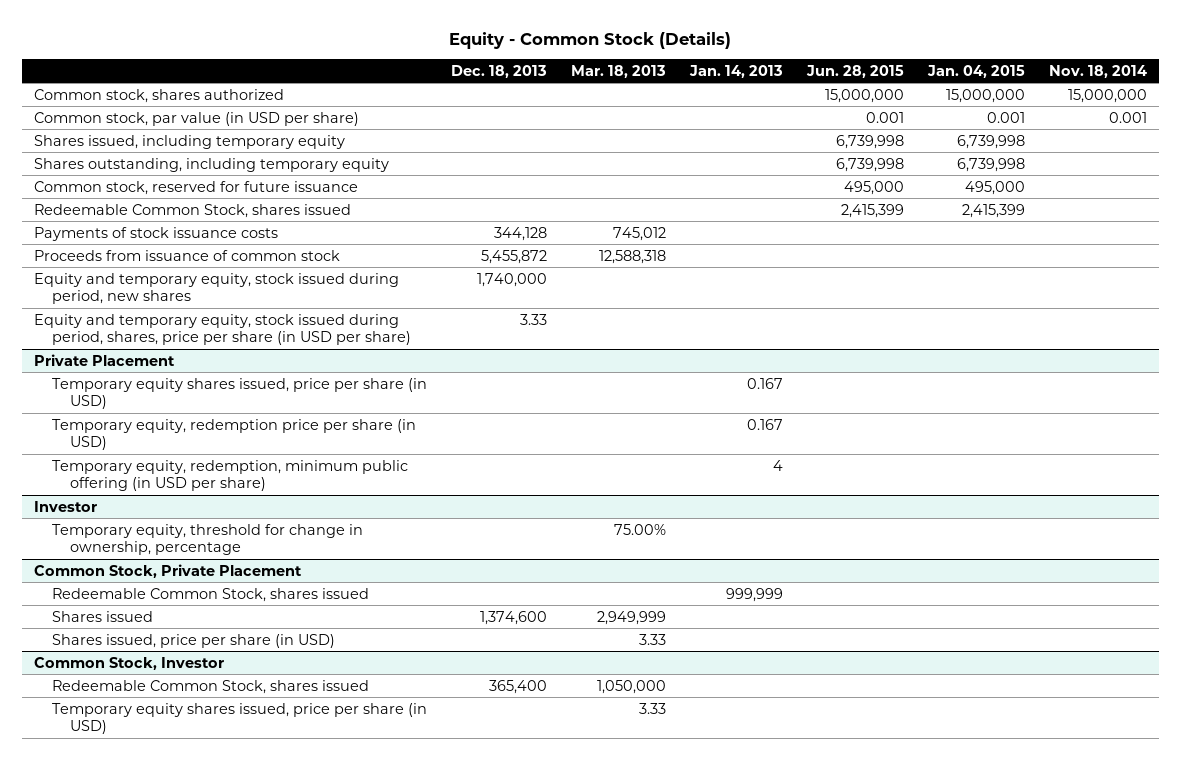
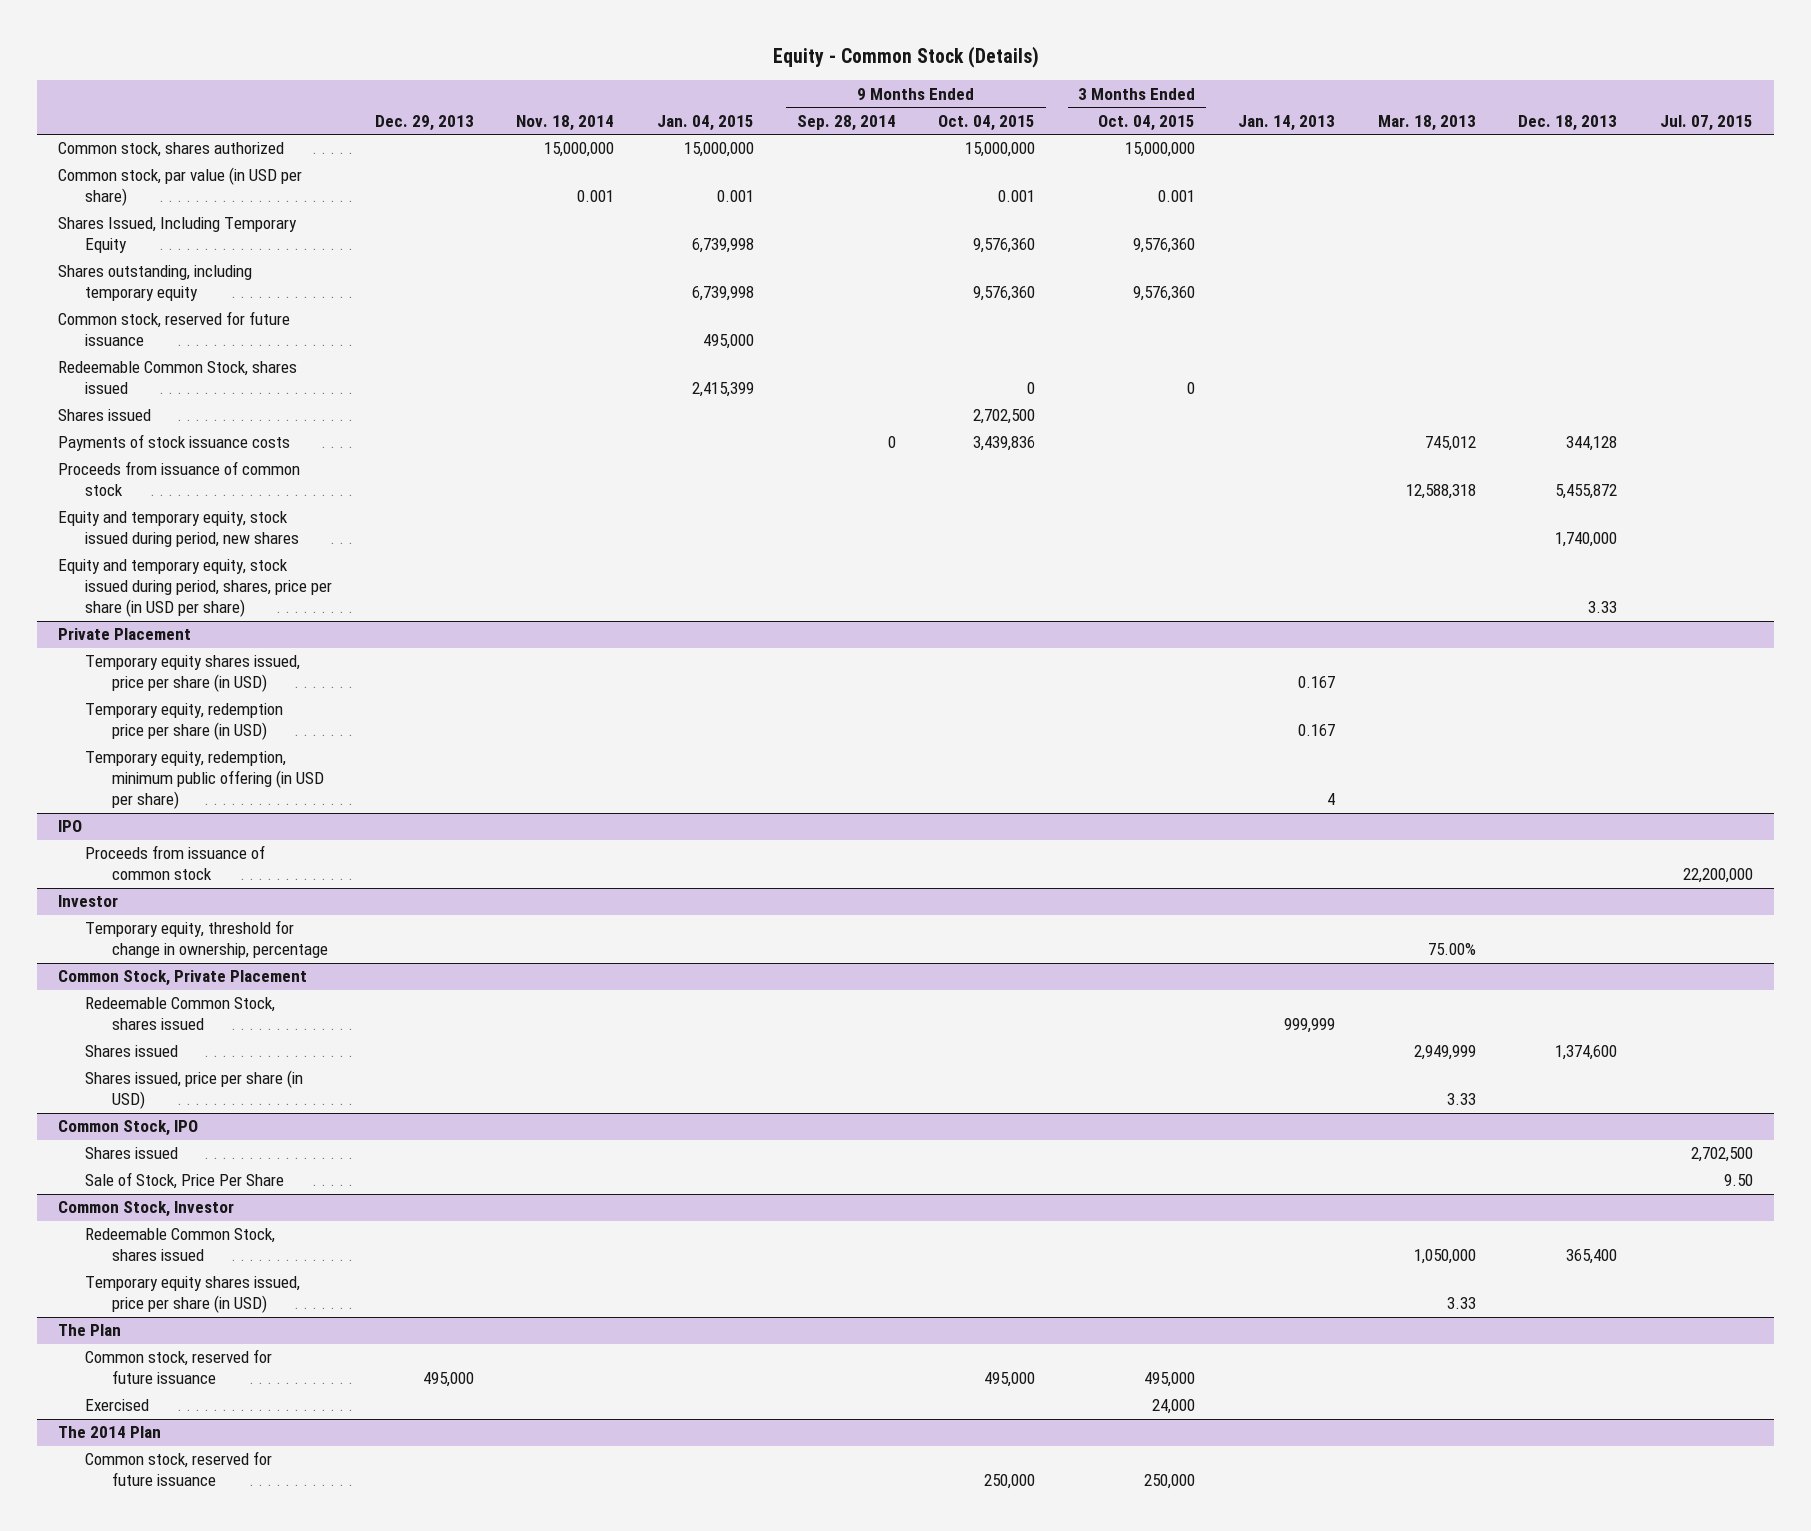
- | Dec. 18, 2013 | Mar. 18, 2013 | Jan. 14, 2013 | Jun. 28, 2015 | Jan. 04, 2015 | Nov. 18, 2014
+ | Dec. 29, 2013 | Nov. 18, 2014 | Jan. 04, 2015 | 9 Months Ended Sep. 28, 2014 | 9 Months Ended Oct. 04, 2015 | 3 Months Ended Oct. 04, 2015 | Jan. 14, 2013 | Mar. 18, 2013 | Dec. 18, 2013 | Jul. 07, 2015
- Shares issued, including temporary equity | | | | 6,739,998 | 6,739,998 |
+ Shares Issued, Including Temporary Equity | | | 6,739,998 | | 9,576,360 | 9,576,360 | | | |
+ Shares issued | | | | | 2,702,500 | | | | |
+ IPO
+ Proceeds from issuance of common stock | | | | | | | | | | 22,200,000
+ Common Stock, IPO
+ Shares issued | | | | | | | | | | 2,702,500
+ Sale of Stock, Price Per Share | | | | | | | | | | 9.50
+ The Plan
+ Common stock, reserved for future issuance | 495,000 | | | | 495,000 | 495,000 | | | |
+ Exercised | | | | | | 24,000 | | | |
+ The 2014 Plan
+ Common stock, reserved for future issuance | | | | | 250,000 | 250,000 | | | |

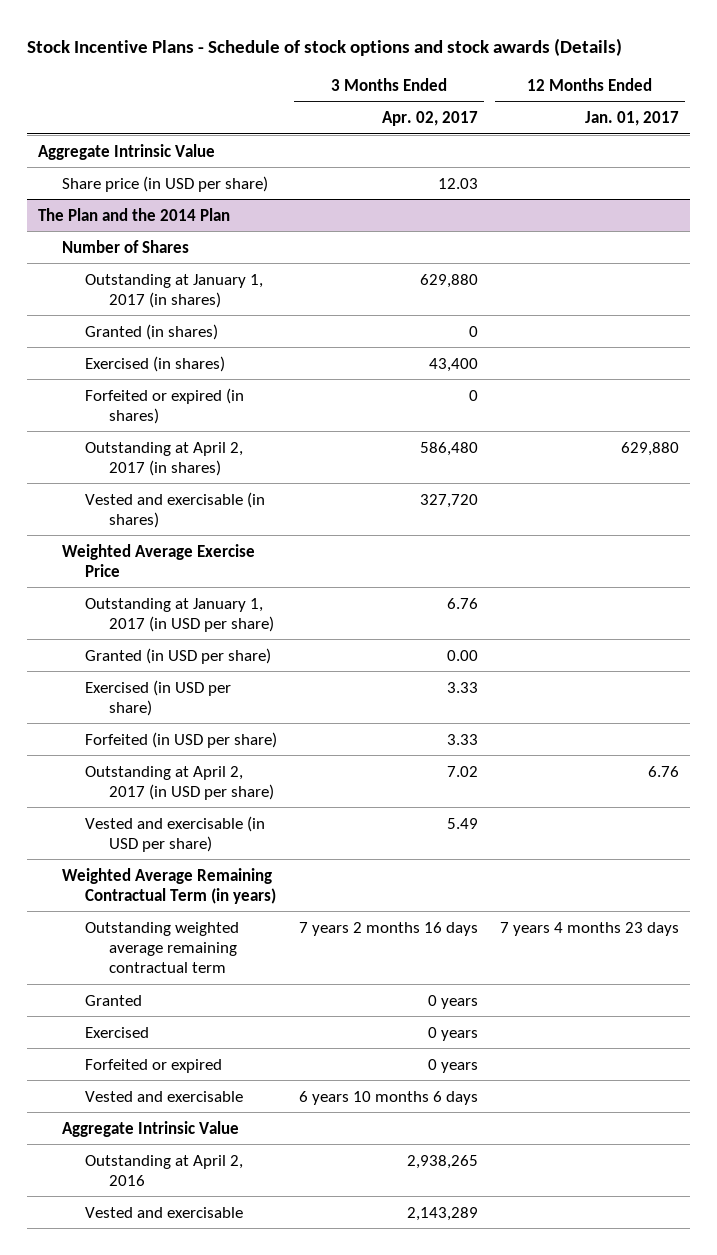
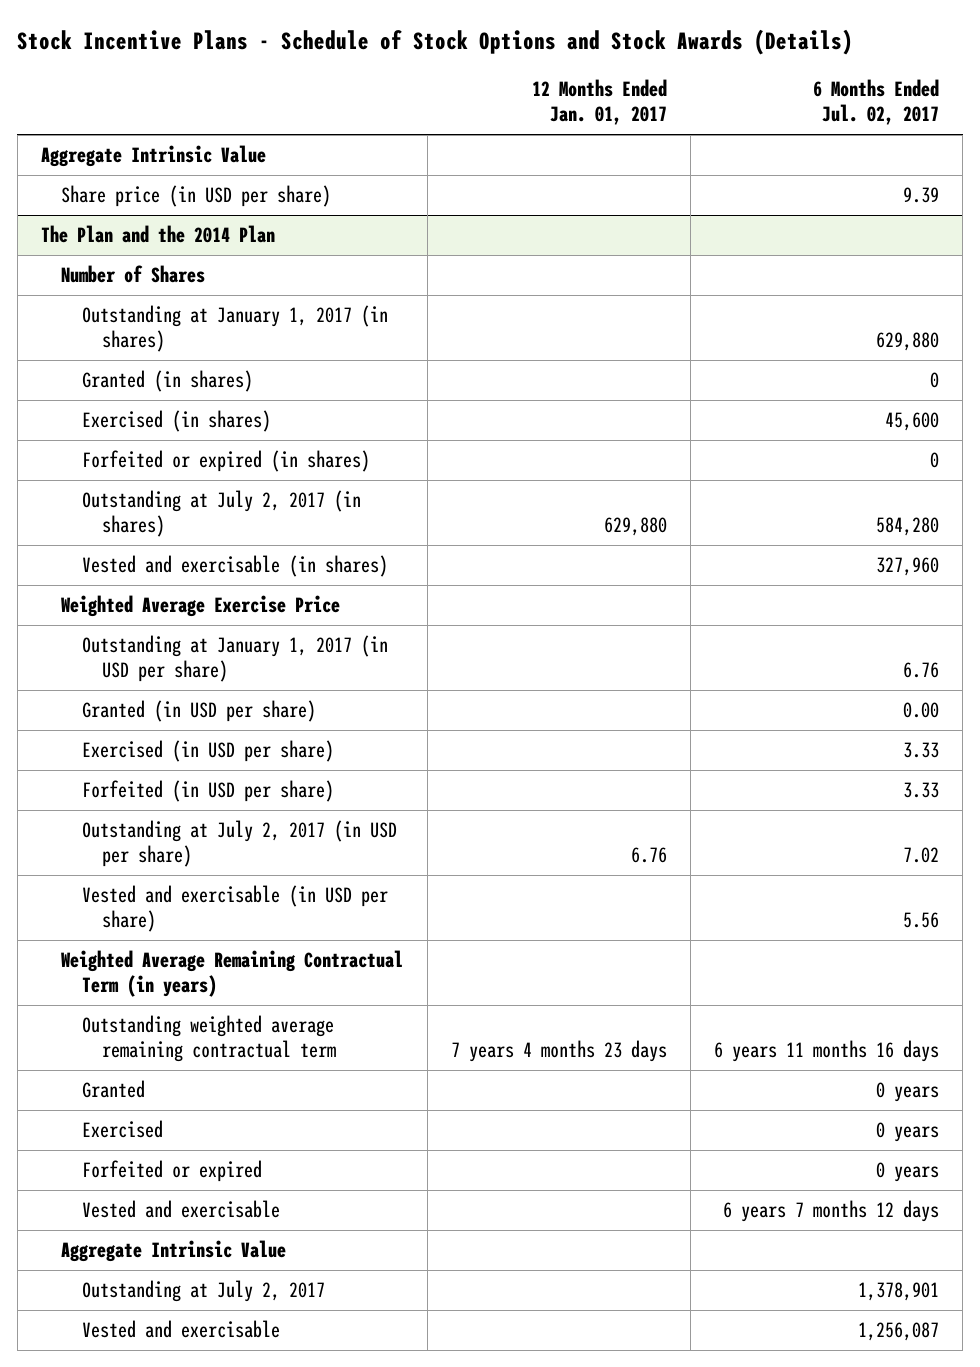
- Stock Incentive Plans - Schedule of stock options and stock awards (Details)
+ Stock Incentive Plans - Schedule of Stock Options and Stock Awards (Details)
- | 3 Months Ended Apr. 02, 2017 | 12 Months Ended Jan. 01, 2017
+ | 12 Months Ended Jan. 01, 2017 | 6 Months Ended Jul. 02, 2017
@ The Plan and the 2014 Plan
- Outstanding at April 2, 2017 (in shares) | 586,480 | 629,880
+ Outstanding at July 2, 2017 (in shares) | 629,880 | 584,280
- Outstanding at April 2, 2017 (in USD per share) | 7.02 | 6.76
+ Outstanding at July 2, 2017 (in USD per share) | 6.76 | 7.02
- Outstanding at April 2, 2016 | 2,938,265 |
+ Outstanding at July 2, 2017 | | 1,378,901

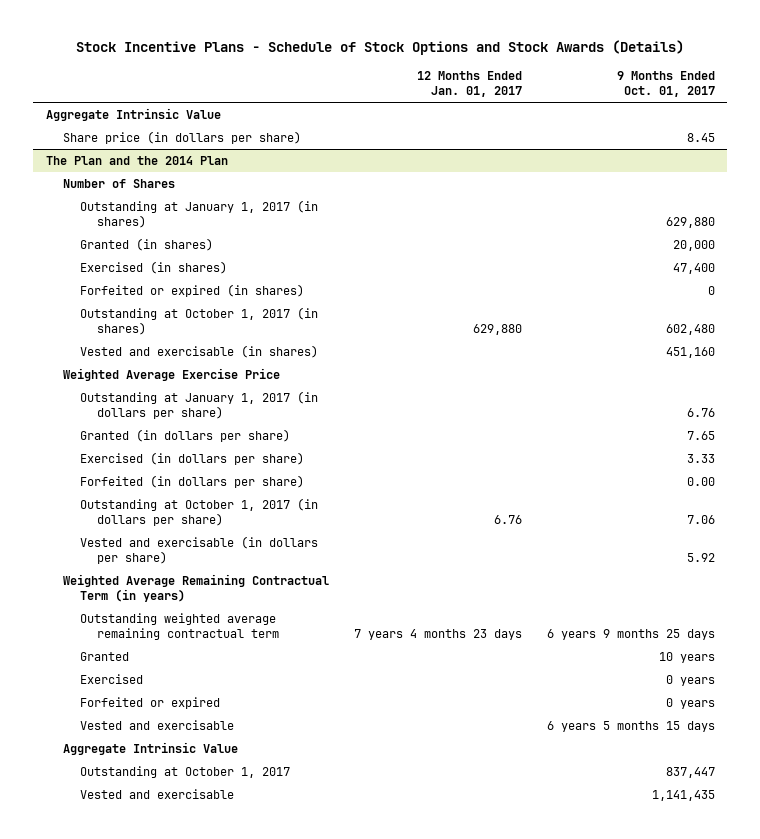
- | 12 Months Ended Jan. 01, 2017 | 6 Months Ended Jul. 02, 2017
+ | 12 Months Ended Jan. 01, 2017 | 9 Months Ended Oct. 01, 2017
- Share price (in USD per share) | | 9.39
+ Share price (in dollars per share) | | 8.45
@ The Plan and the 2014 Plan
- Outstanding at July 2, 2017 (in shares) | 629,880 | 584,280
+ Outstanding at October 1, 2017 (in shares) | 629,880 | 602,480
- Outstanding at January 1, 2017 (in USD per share) | | 6.76
- Granted (in USD per share) | | 0.00
- Exercised (in USD per share) | | 3.33
- Forfeited (in USD per share) | | 3.33
- Outstanding at July 2, 2017 (in USD per share) | 6.76 | 7.02
- Vested and exercisable (in USD per share) | | 5.56
+ Outstanding at January 1, 2017 (in dollars per share) | | 6.76
+ Granted (in dollars per share) | | 7.65
+ Exercised (in dollars per share) | | 3.33
+ Forfeited (in dollars per share) | | 0.00
+ Outstanding at October 1, 2017 (in dollars per share) | 6.76 | 7.06
+ Vested and exercisable (in dollars per share) | | 5.92
- Outstanding at July 2, 2017 | | 1,378,901
+ Outstanding at October 1, 2017 | | 837,447

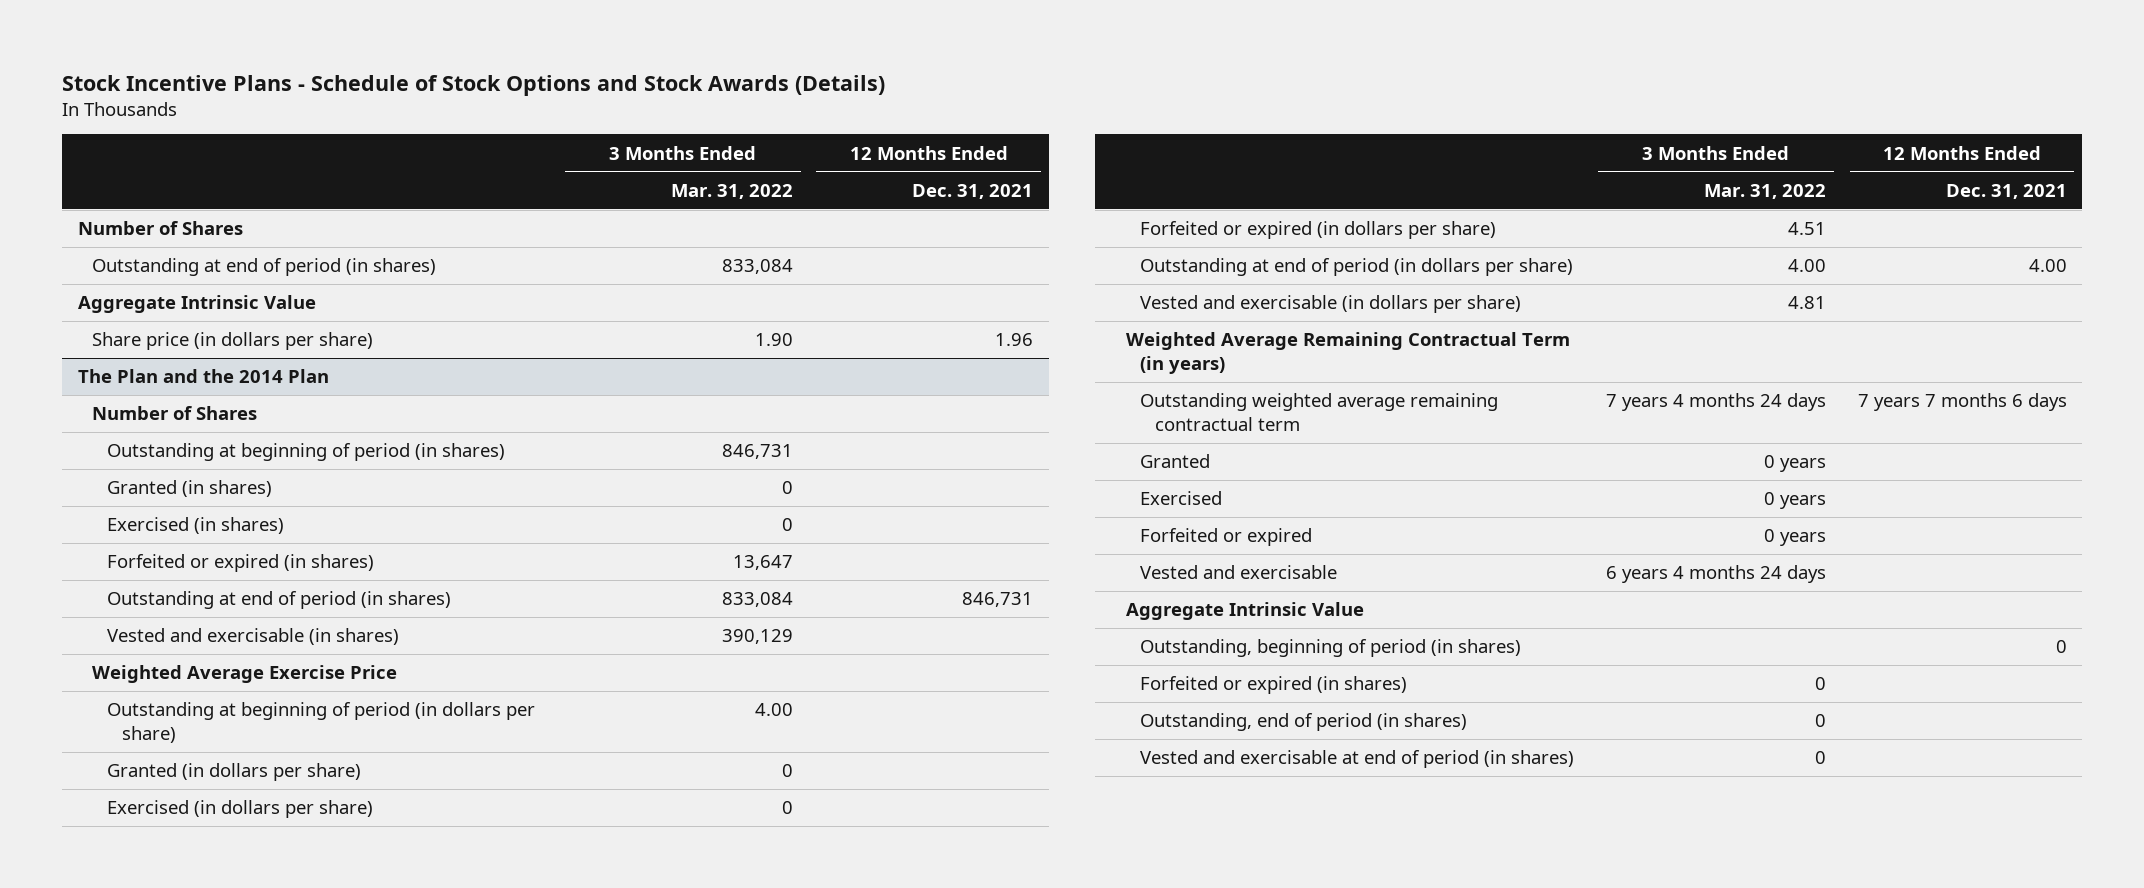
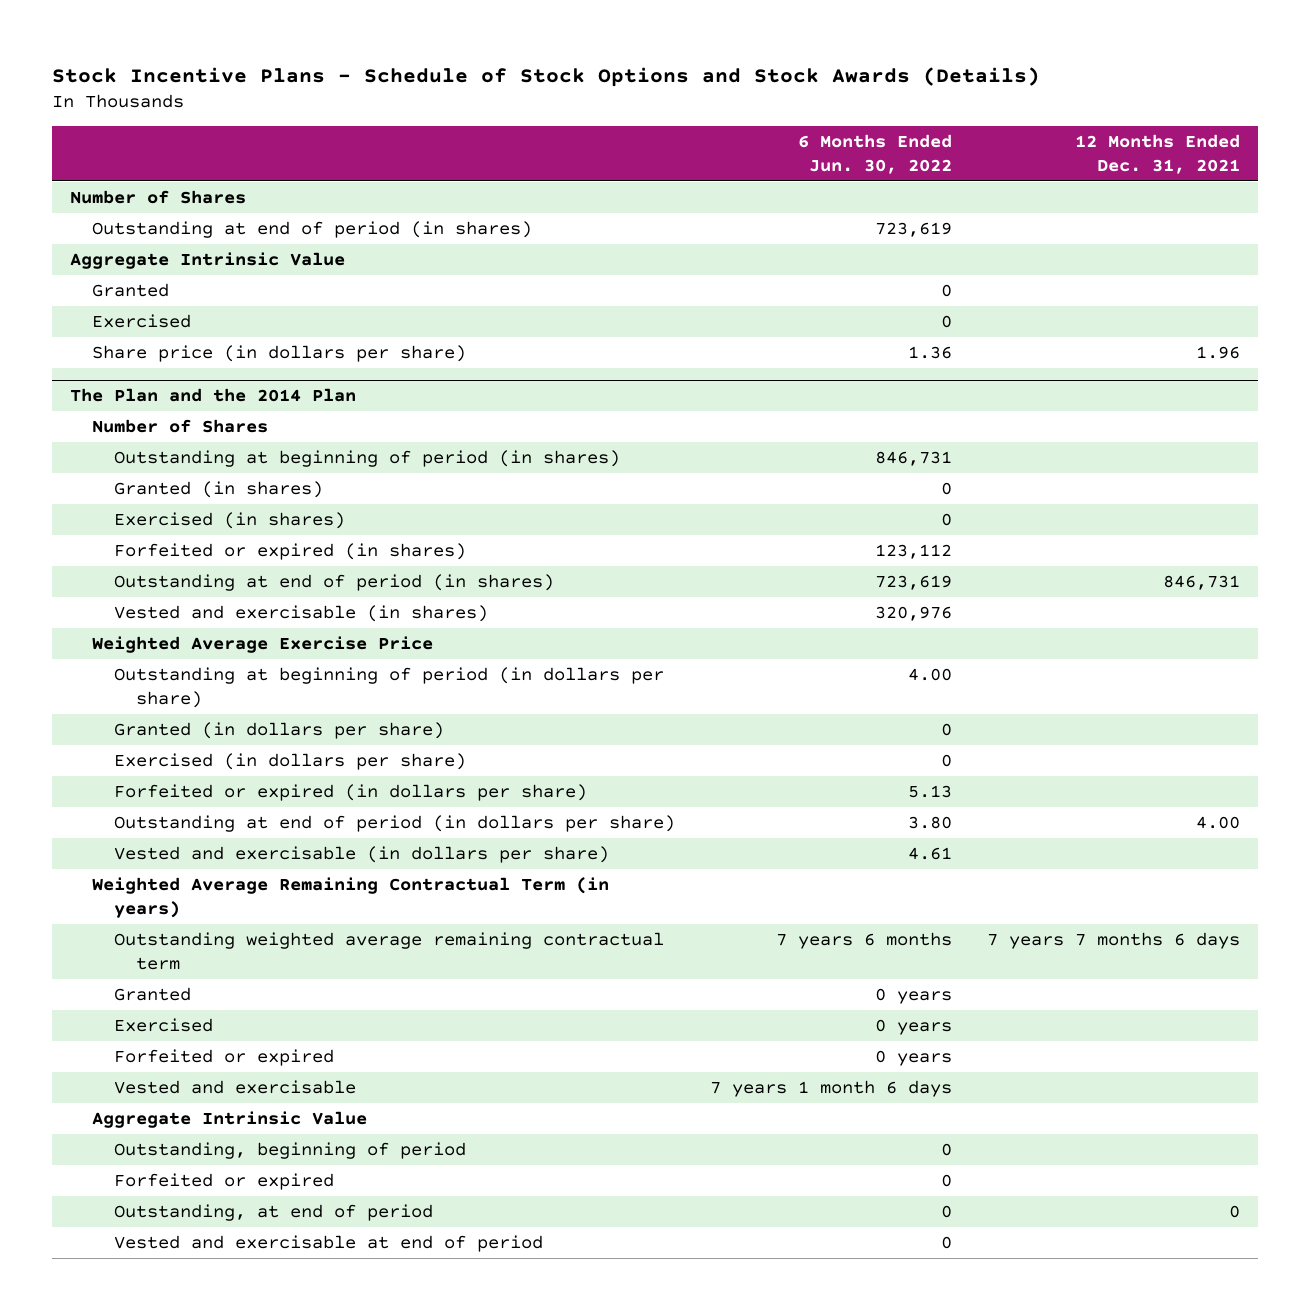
- | 3 Months Ended Mar. 31, 2022 | 12 Months Ended Dec. 31, 2021
+ | 6 Months Ended Jun. 30, 2022 | 12 Months Ended Dec. 31, 2021
+ Granted | 0 |
+ Exercised | 0 |
@ The Plan and the 2014 Plan
- Outstanding, beginning of period (in shares) | | 0
- Forfeited or expired (in shares) | 0 |
- Outstanding, end of period (in shares) | 0 |
- Vested and exercisable at end of period (in shares) | 0 |
+ Outstanding, beginning of period | 0 |
+ Forfeited or expired | 0 |
+ Outstanding, at end of period | 0 | 0
+ Vested and exercisable at end of period | 0 |

